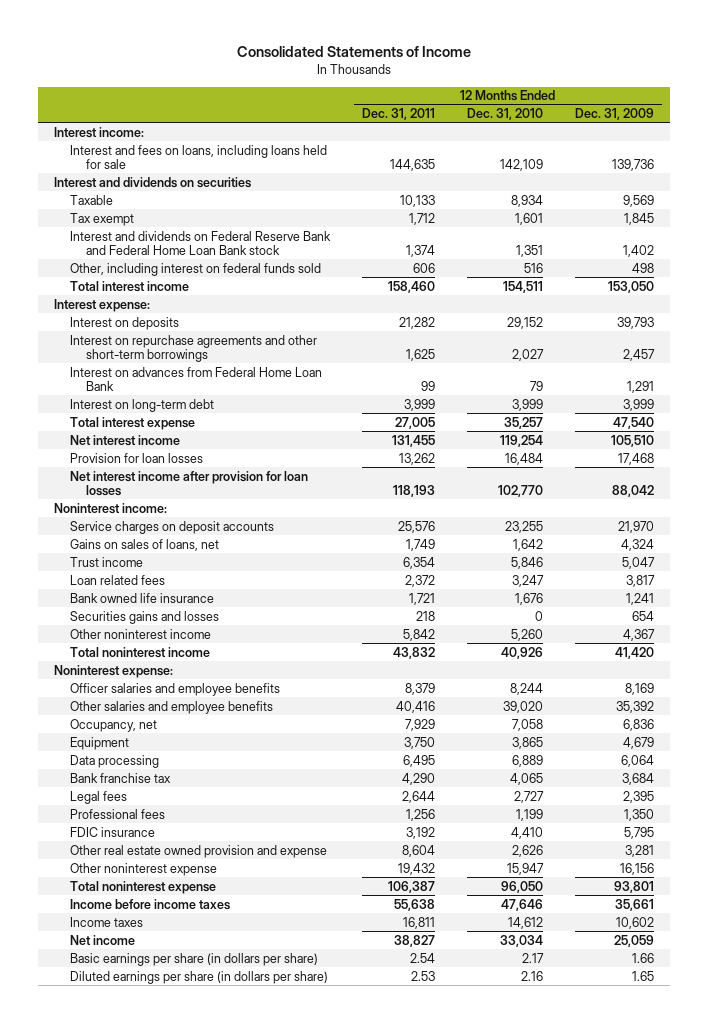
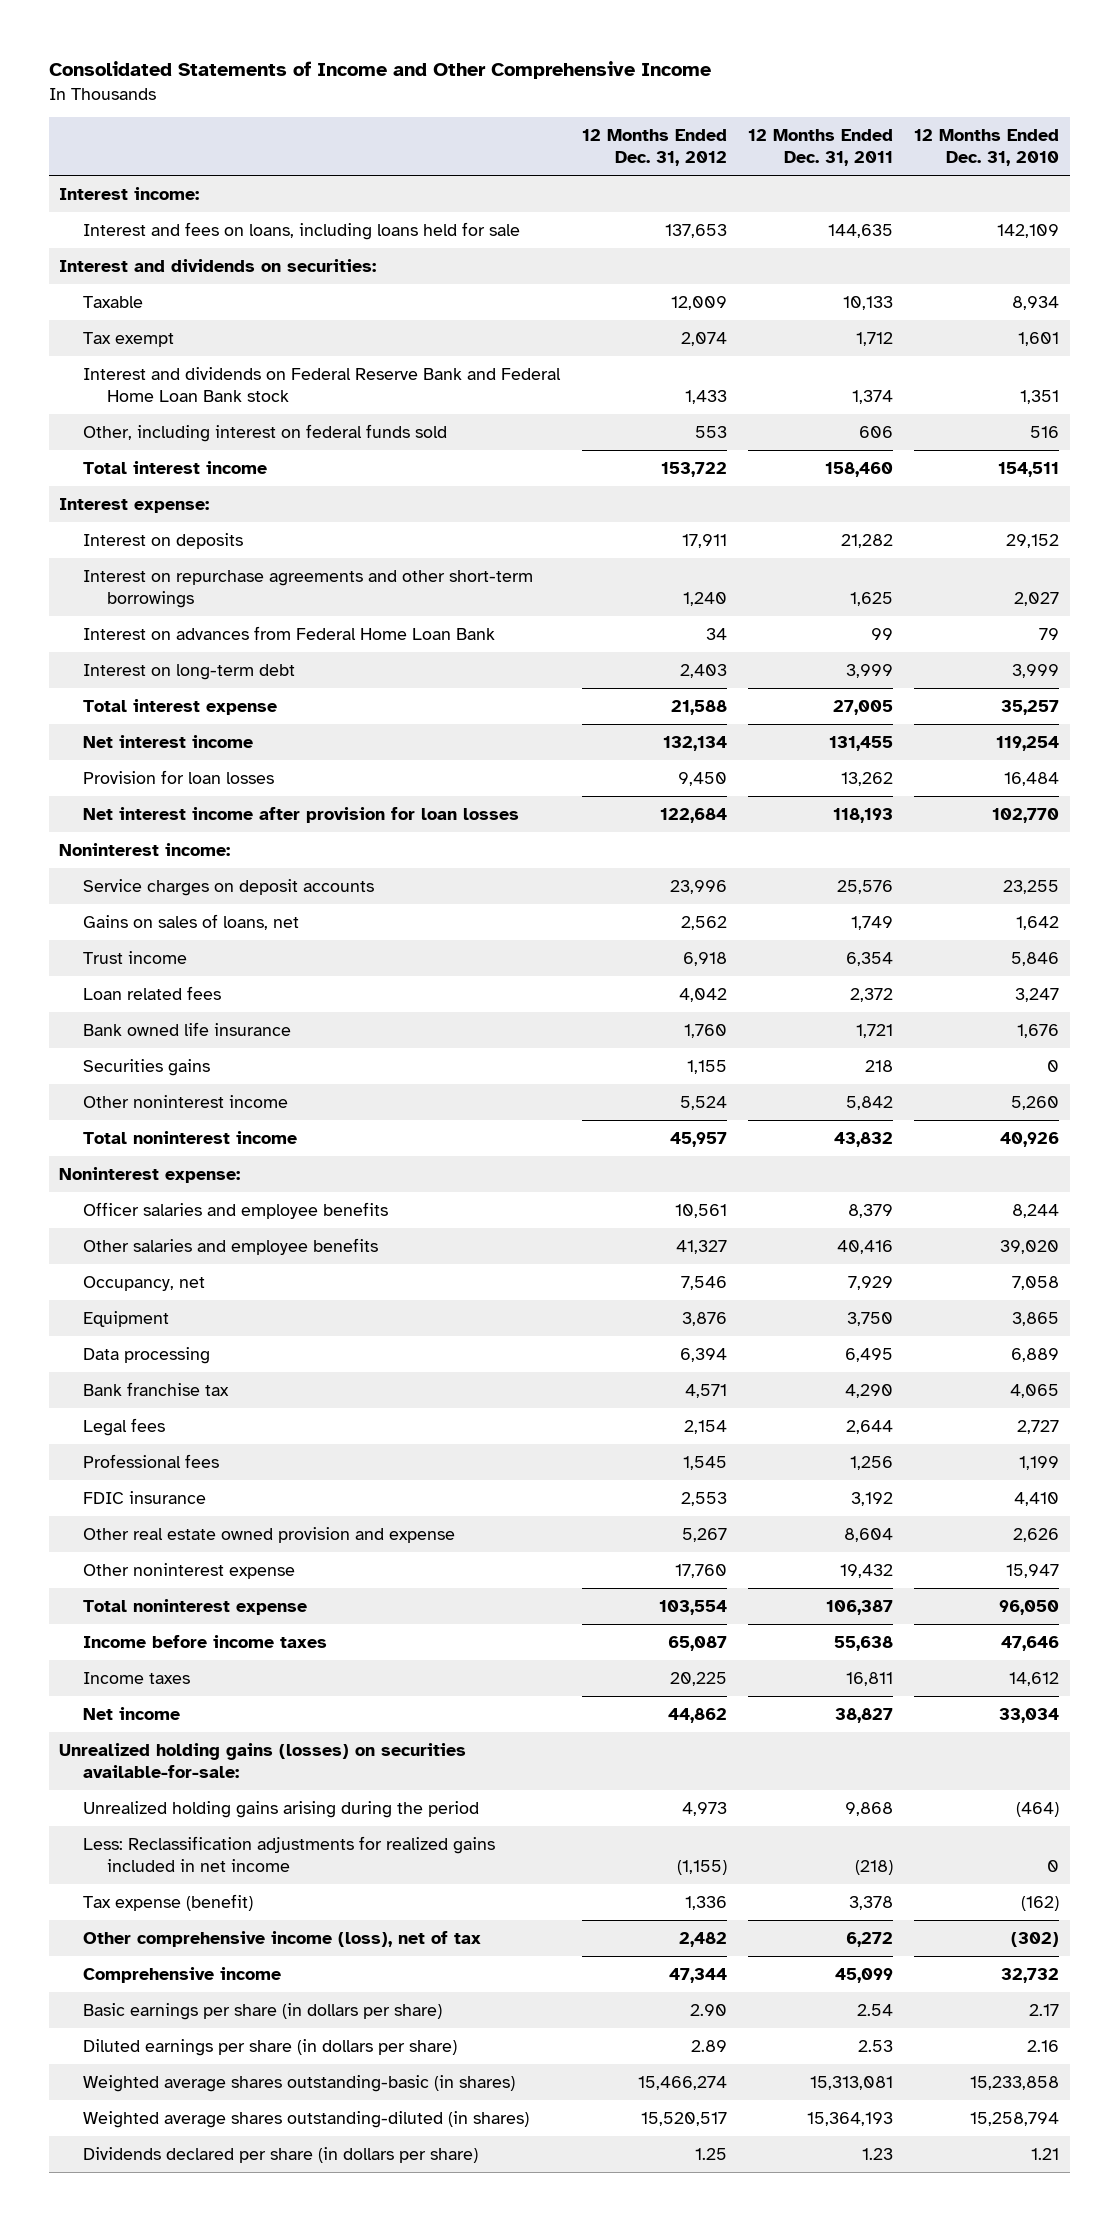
- Consolidated Statements of Income
+ Consolidated Statements of Income and Other Comprehensive Income
- | 12 Months Ended Dec. 31, 2011 | 12 Months Ended Dec. 31, 2010 | 12 Months Ended Dec. 31, 2009
+ | 12 Months Ended Dec. 31, 2012 | 12 Months Ended Dec. 31, 2011 | 12 Months Ended Dec. 31, 2010
- Interest and dividends on securities
+ Interest and dividends on securities:
- Securities gains and losses | 218 | 0 | 654
+ Securities gains | 1,155 | 218 | 0
+ Unrealized holding gains (losses) on securities available-for-sale:
+ Unrealized holding gains arising during the period | 4,973 | 9,868 | (464)
+ Less: Reclassification adjustments for realized gains included in net income | (1,155) | (218) | 0
+ Tax expense (benefit) | 1,336 | 3,378 | (162)
+ Other comprehensive income (loss), net of tax | 2,482 | 6,272 | (302)
+ Comprehensive income | 47,344 | 45,099 | 32,732
+ Weighted average shares outstanding-basic (in shares) | 15,466,274 | 15,313,081 | 15,233,858
+ Weighted average shares outstanding-diluted (in shares) | 15,520,517 | 15,364,193 | 15,258,794
+ Dividends declared per share (in dollars per share) | 1.25 | 1.23 | 1.21

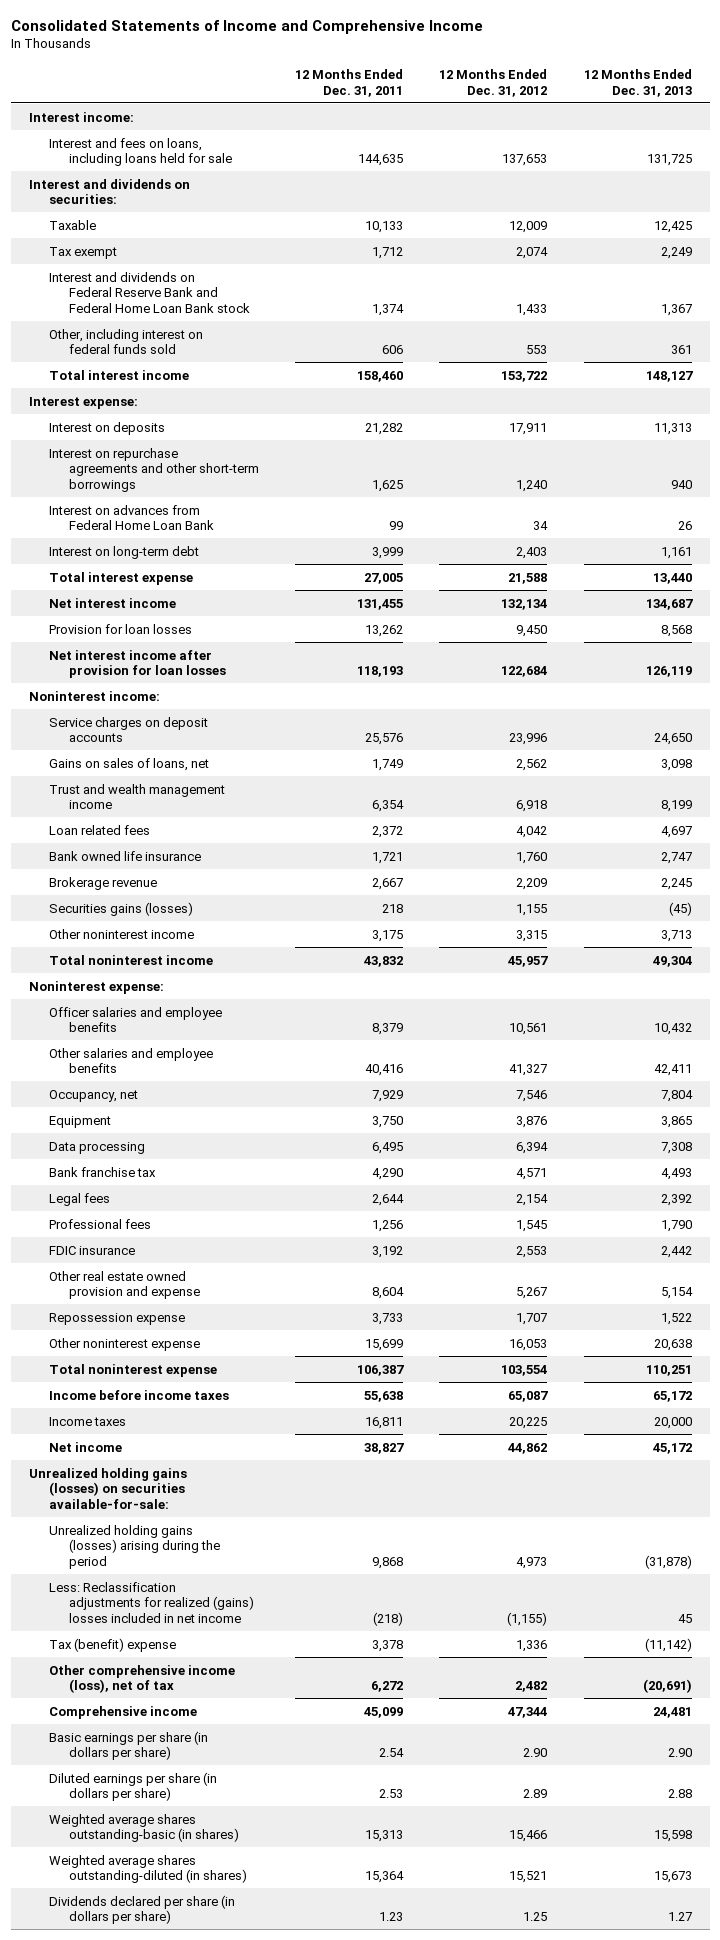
- Consolidated Statements of Income and Other Comprehensive Income
+ Consolidated Statements of Income and Comprehensive Income
- | 12 Months Ended Dec. 31, 2012 | 12 Months Ended Dec. 31, 2011 | 12 Months Ended Dec. 31, 2010
+ | 12 Months Ended Dec. 31, 2011 | 12 Months Ended Dec. 31, 2012 | 12 Months Ended Dec. 31, 2013
- Trust income | 6,918 | 6,354 | 5,846
+ Trust and wealth management income | 6,354 | 6,918 | 8,199
- Securities gains | 1,155 | 218 | 0
- Other noninterest income | 5,524 | 5,842 | 5,260
+ Brokerage revenue | 2,667 | 2,209 | 2,245
+ Securities gains (losses) | 218 | 1,155 | (45)
+ Other noninterest income | 3,175 | 3,315 | 3,713
- Other noninterest expense | 17,760 | 19,432 | 15,947
+ Repossession expense | 3,733 | 1,707 | 1,522
+ Other noninterest expense | 15,699 | 16,053 | 20,638
- Unrealized holding gains arising during the period | 4,973 | 9,868 | (464)
- Less: Reclassification adjustments for realized gains included in net income | (1,155) | (218) | 0
- Tax expense (benefit) | 1,336 | 3,378 | (162)
+ Unrealized holding gains (losses) arising during the period | 9,868 | 4,973 | (31,878)
+ Less: Reclassification adjustments for realized (gains) losses included in net income | (218) | (1,155) | 45
+ Tax (benefit) expense | 3,378 | 1,336 | (11,142)
- Weighted average shares outstanding-basic (in shares) | 15,466,274 | 15,313,081 | 15,233,858
- Weighted average shares outstanding-diluted (in shares) | 15,520,517 | 15,364,193 | 15,258,794
+ Weighted average shares outstanding-basic (in shares) | 15,313 | 15,466 | 15,598
+ Weighted average shares outstanding-diluted (in shares) | 15,364 | 15,521 | 15,673

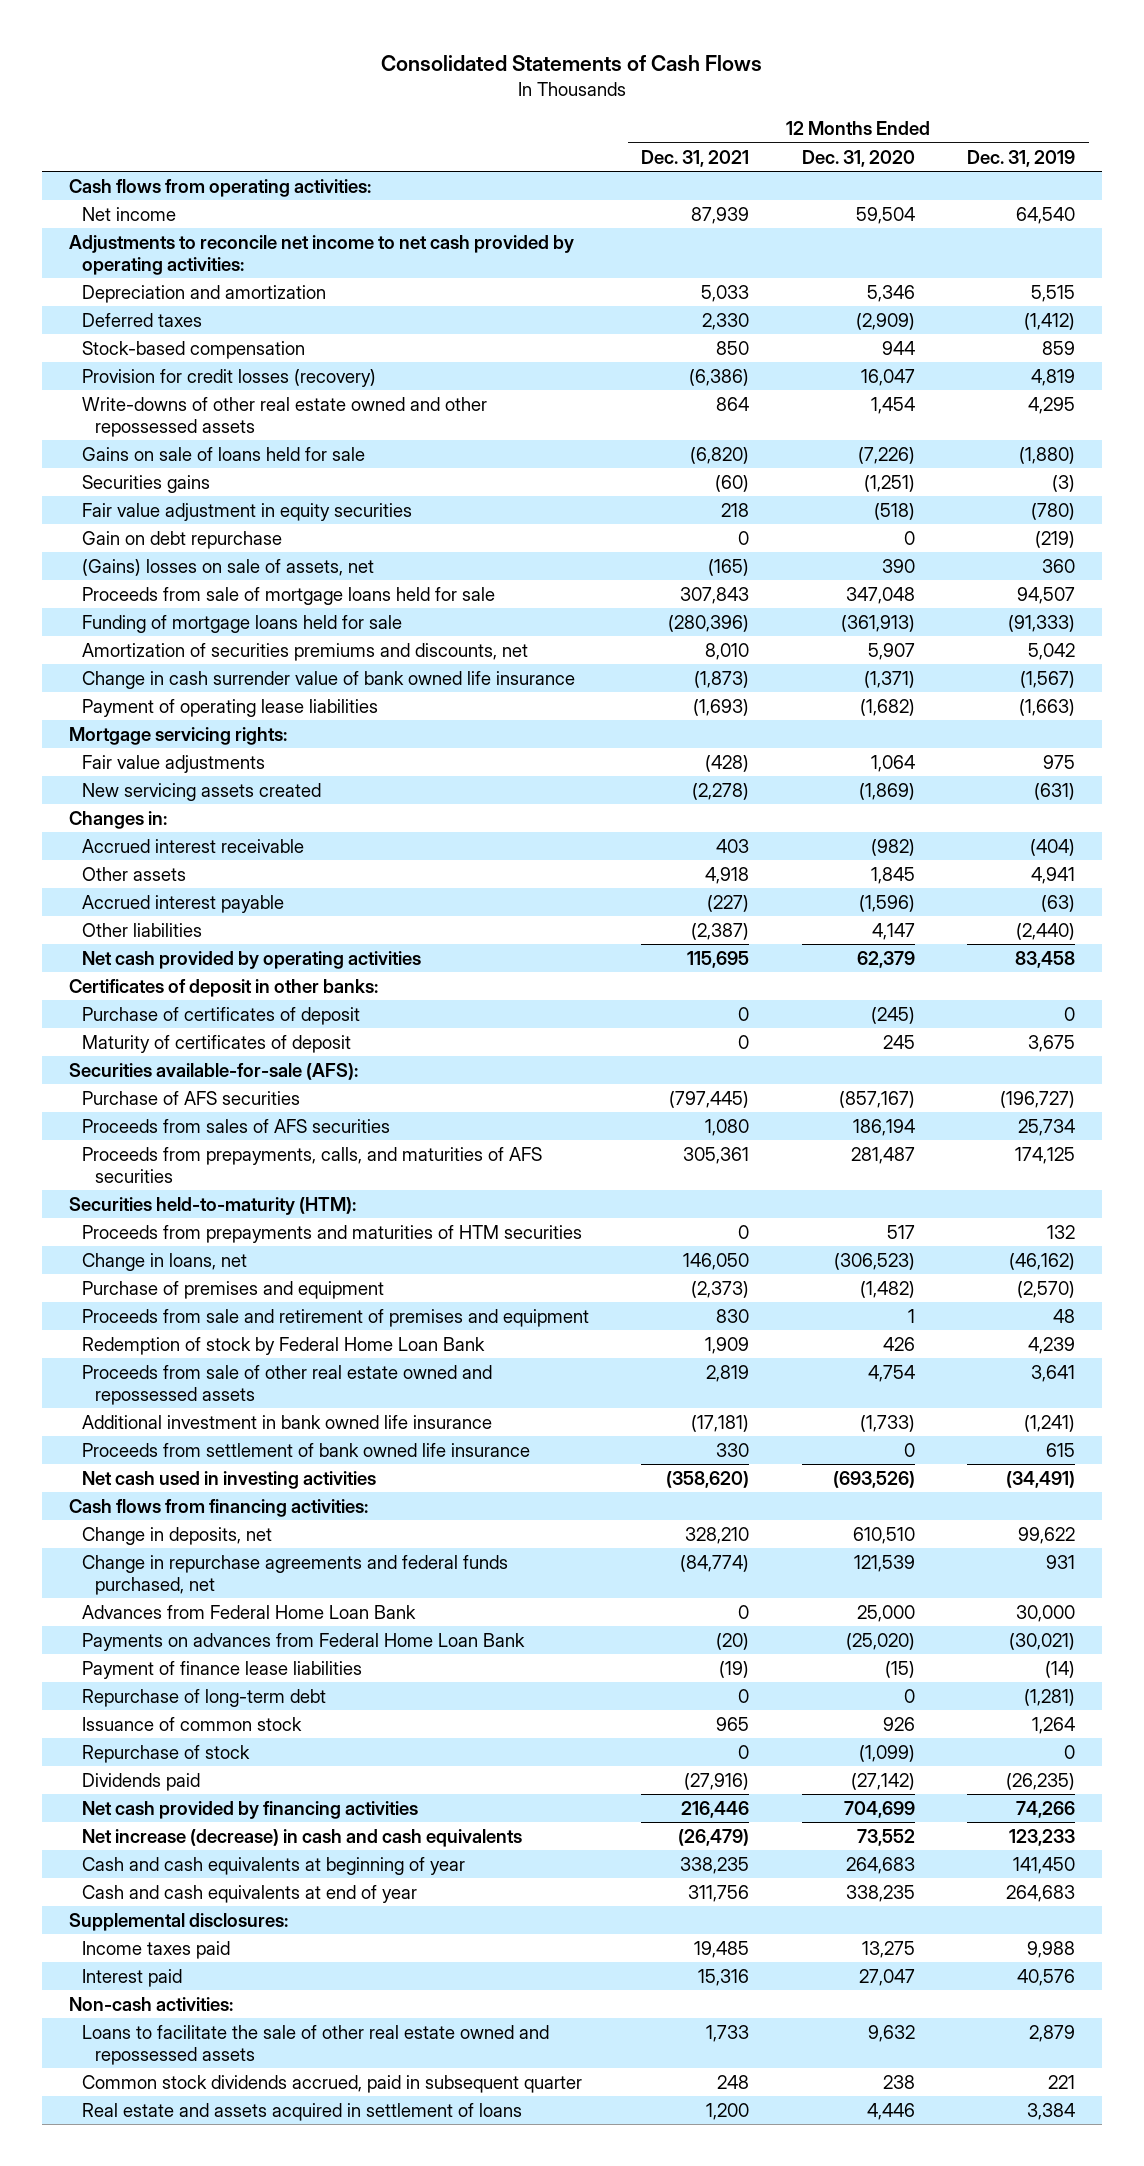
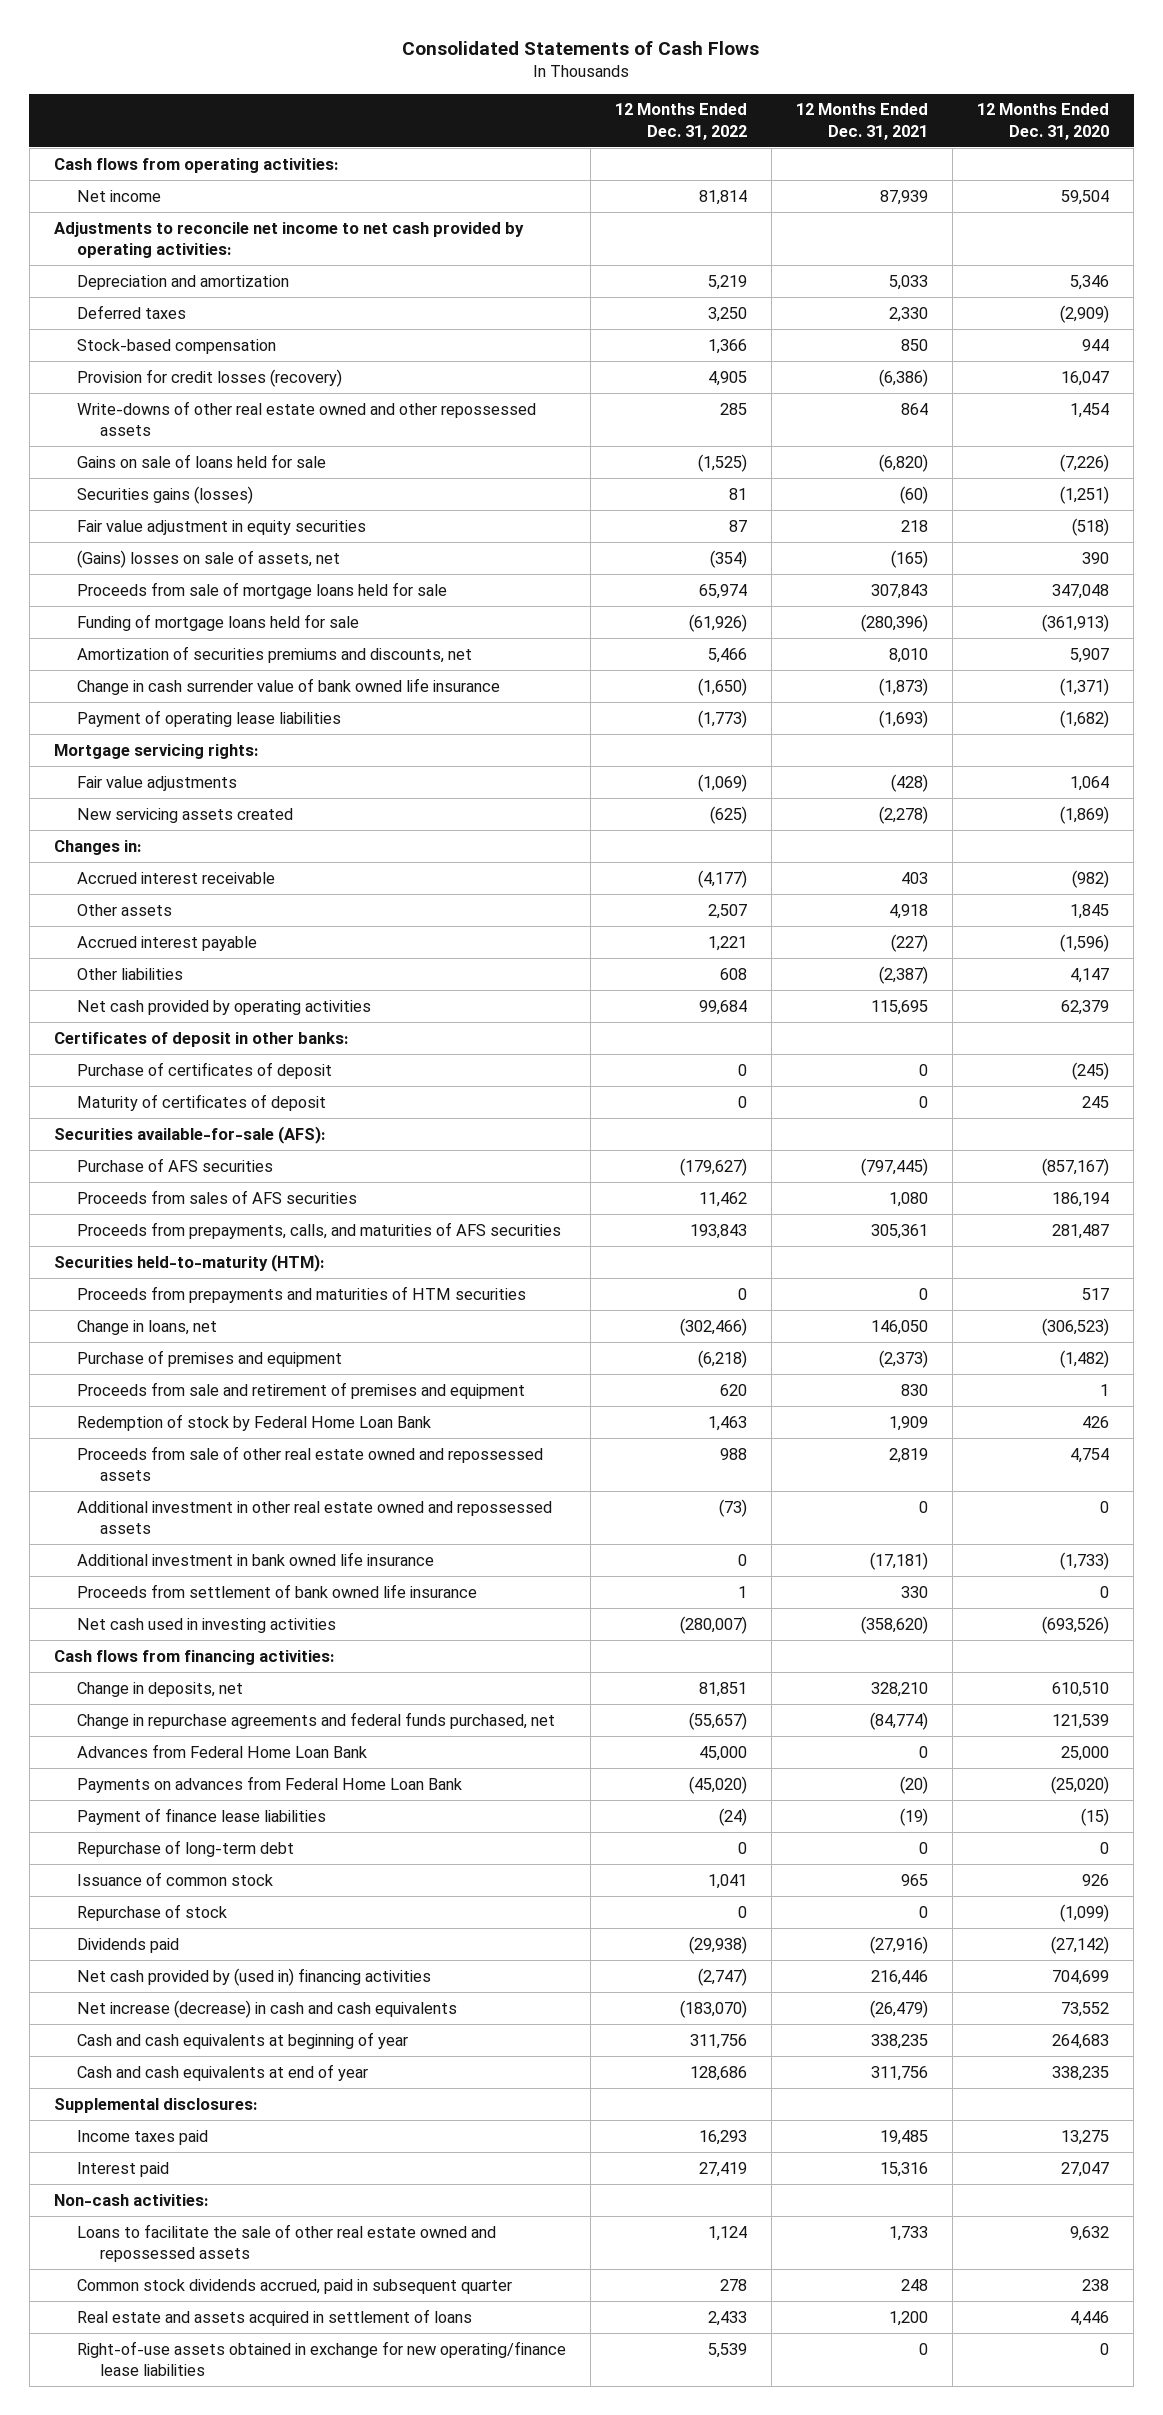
- | 12 Months Ended Dec. 31, 2021 | 12 Months Ended Dec. 31, 2020 | 12 Months Ended Dec. 31, 2019
+ | 12 Months Ended Dec. 31, 2022 | 12 Months Ended Dec. 31, 2021 | 12 Months Ended Dec. 31, 2020
- Securities gains | (60) | (1,251) | (3)
+ Securities gains (losses) | 81 | (60) | (1,251)
- Gain on debt repurchase | 0 | 0 | (219)
+ Additional investment in other real estate owned and repossessed assets | (73) | 0 | 0
- Net cash provided by financing activities | 216,446 | 704,699 | 74,266
+ Net cash provided by (used in) financing activities | (2,747) | 216,446 | 704,699
+ Right-of-use assets obtained in exchange for new operating/finance lease liabilities | 5,539 | 0 | 0

